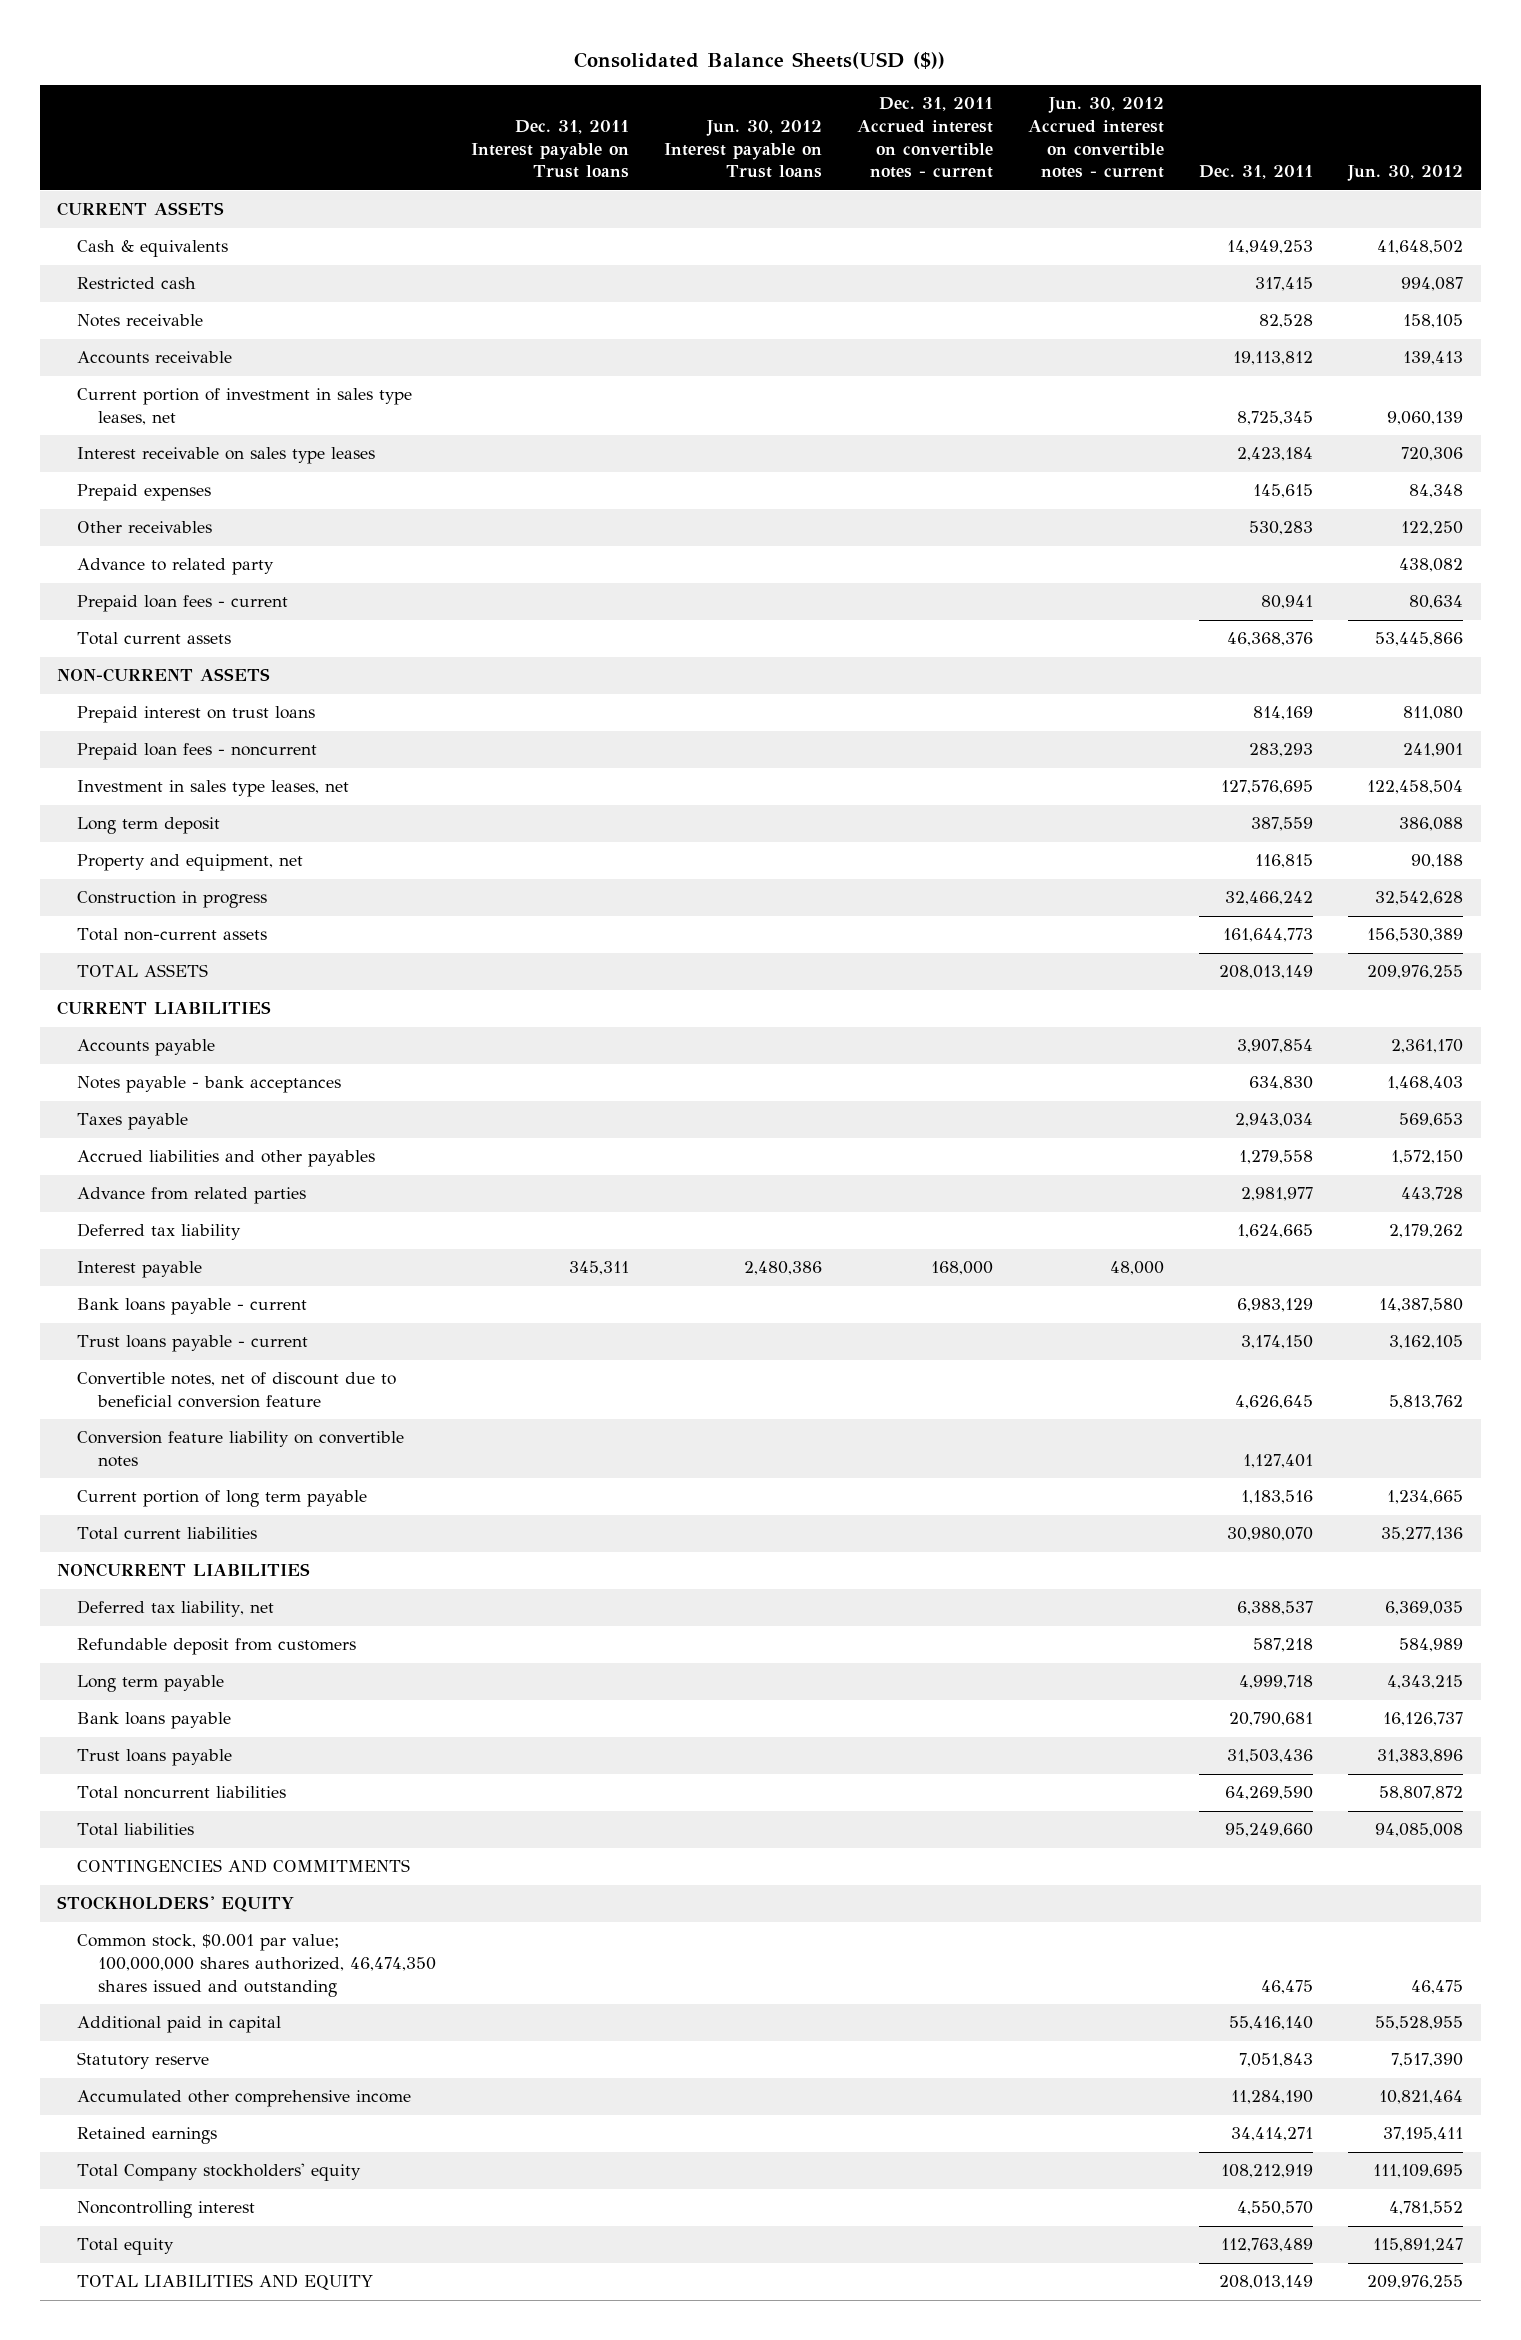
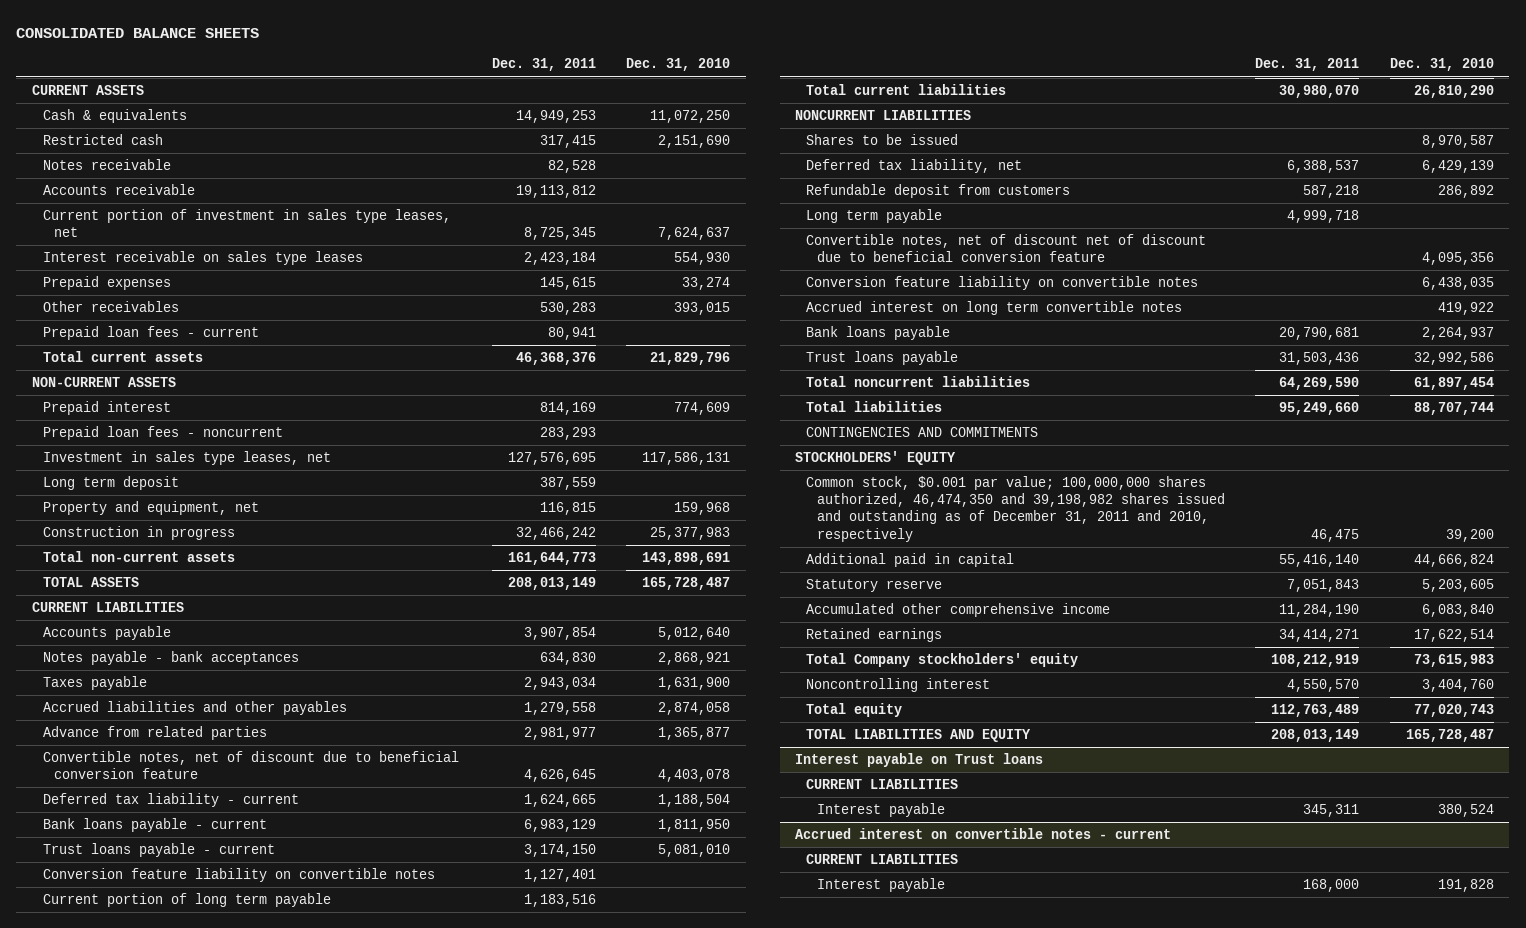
- Consolidated Balance Sheets(USD ($))
+ CONSOLIDATED BALANCE SHEETS
- | Dec. 31, 2011 Interest payable on Trust loans | Jun. 30, 2012 Interest payable on Trust loans | Dec. 31, 2011 Accrued interest on convertible notes - current | Jun. 30, 2012 Accrued interest on convertible notes - current | Dec. 31, 2011 | Jun. 30, 2012
+ | Dec. 31, 2011 | Dec. 31, 2010
- Advance to related party | | | | | | 438,082
- Prepaid interest on trust loans | | | | | 814,169 | 811,080
+ Prepaid interest | 814,169 | 774,609
- Deferred tax liability | | | | | 1,624,665 | 2,179,262
- Interest payable | 345,311 | 2,480,386 | 168,000 | 48,000 | |
moved up: Convertible notes, net of discount due to beneficial conversion feature | 4,626,645 | 4,403,078
+ Deferred tax liability - current | 1,624,665 | 1,188,504
+ Shares to be issued | | 8,970,587
+ Convertible notes, net of discount net of discount due to beneficial conversion feature | | 4,095,356
+ Conversion feature liability on convertible notes | | 6,438,035
+ Accrued interest on long term convertible notes | | 419,922
- Common stock, $0.001 par value; 100,000,000 shares authorized, 46,474,350 shares issued and outstanding | | | | | 46,475 | 46,475
+ Common stock, $0.001 par value; 100,000,000 shares authorized, 46,474,350 and 39,198,982 shares issued and outstanding as of December 31, 2011 and 2010, respectively | 46,475 | 39,200
+ Interest payable on Trust loans
+ CURRENT LIABILITIES
+ Interest payable | 345,311 | 380,524
+ Accrued interest on convertible notes - current
+ CURRENT LIABILITIES
+ Interest payable | 168,000 | 191,828

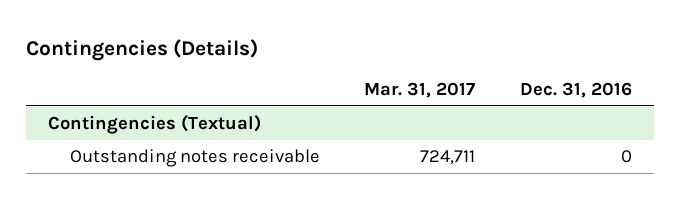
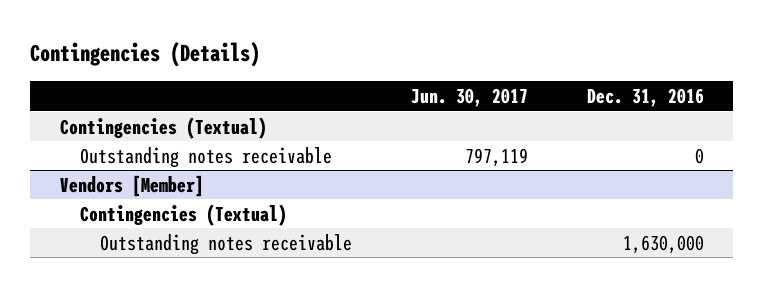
- | Mar. 31, 2017 | Dec. 31, 2016
+ | Jun. 30, 2017 | Dec. 31, 2016
+ Vendors [Member]
+ Contingencies (Textual)
+ Outstanding notes receivable | | 1,630,000

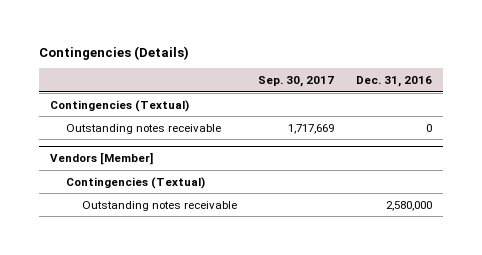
- | Jun. 30, 2017 | Dec. 31, 2016
+ | Sep. 30, 2017 | Dec. 31, 2016
@ Vendors [Member]
- Outstanding notes receivable | | 1,630,000
+ Outstanding notes receivable | | 2,580,000

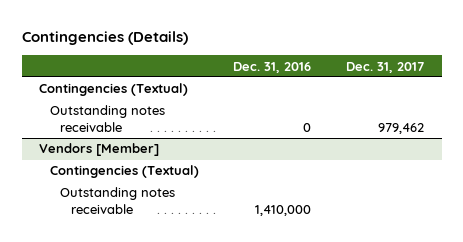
- | Sep. 30, 2017 | Dec. 31, 2016
+ | Dec. 31, 2016 | Dec. 31, 2017
@ Vendors [Member]
- Outstanding notes receivable | | 2,580,000
+ Outstanding notes receivable | 1,410,000 |

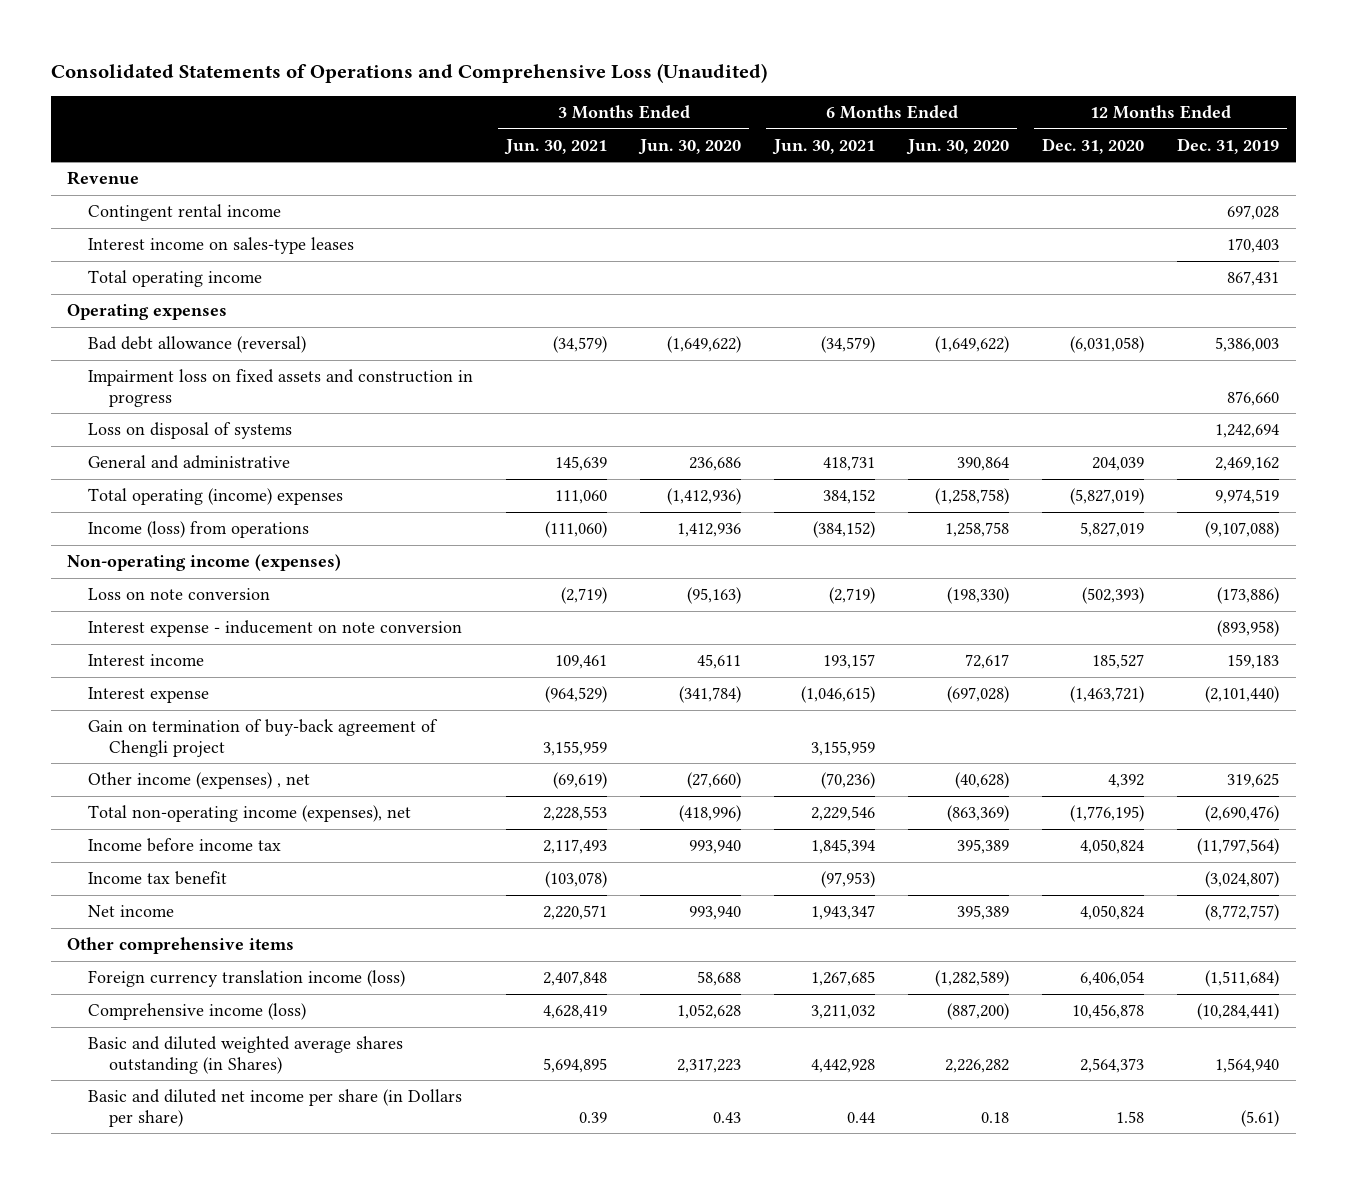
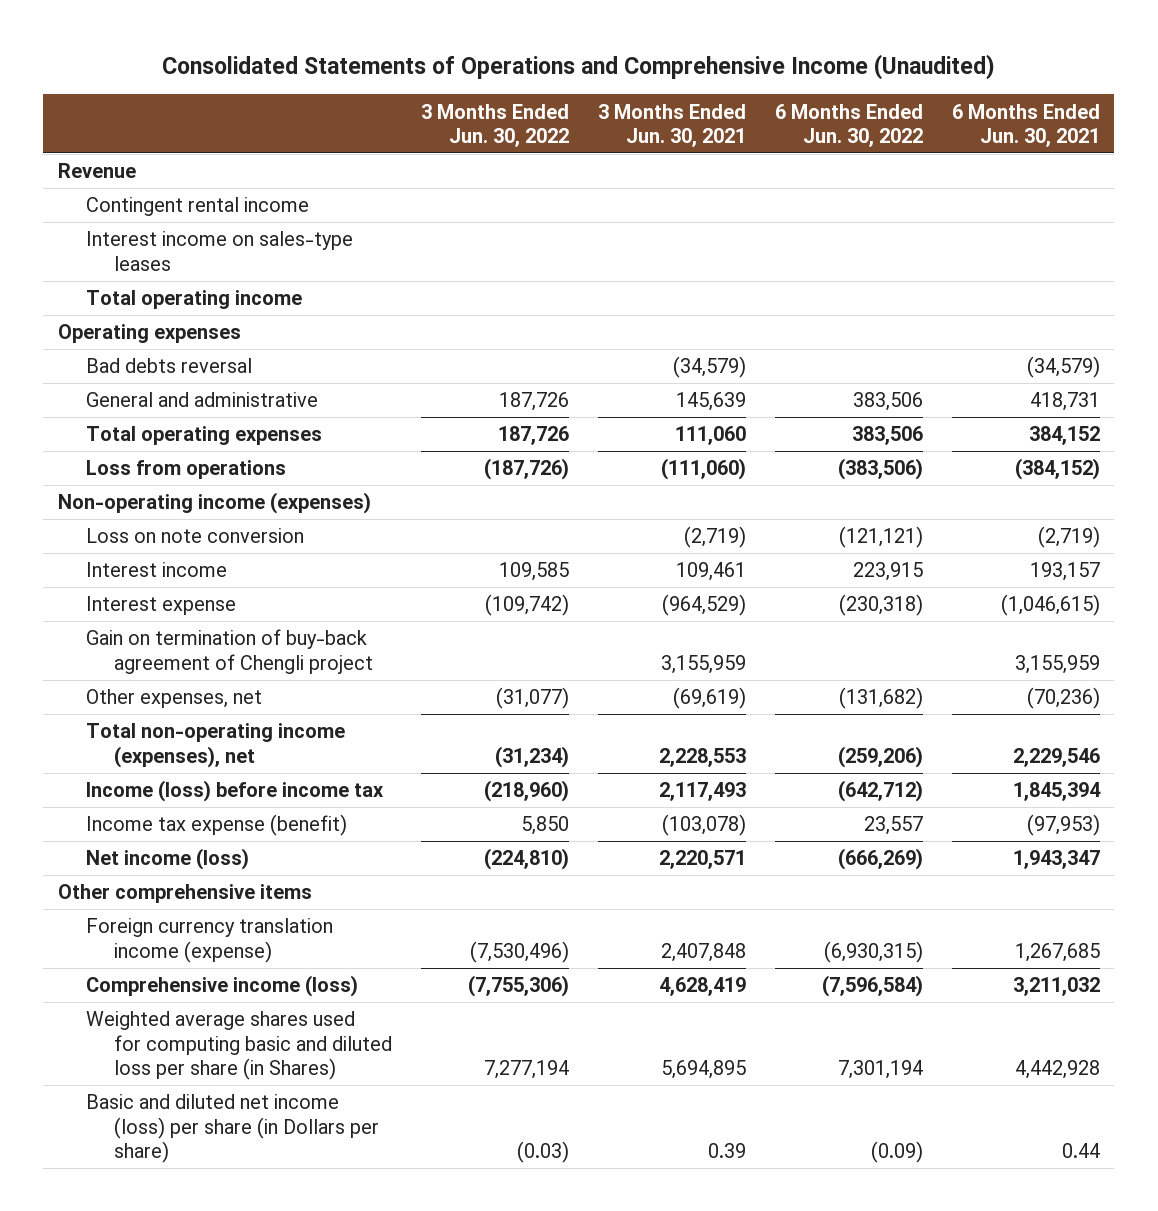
- Consolidated Statements of Operations and Comprehensive Loss (Unaudited)
+ Consolidated Statements of Operations and Comprehensive Income (Unaudited)
- | 3 Months Ended Jun. 30, 2021 | 3 Months Ended Jun. 30, 2020 | 6 Months Ended Jun. 30, 2021 | 6 Months Ended Jun. 30, 2020 | 12 Months Ended Dec. 31, 2020 | 12 Months Ended Dec. 31, 2019
+ | 3 Months Ended Jun. 30, 2022 | 3 Months Ended Jun. 30, 2021 | 6 Months Ended Jun. 30, 2022 | 6 Months Ended Jun. 30, 2021
- Bad debt allowance (reversal) | (34,579) | (1,649,622) | (34,579) | (1,649,622) | (6,031,058) | 5,386,003
- Impairment loss on fixed assets and construction in progress | | | | | | 876,660
- Loss on disposal of systems | | | | | | 1,242,694
+ Bad debts reversal | | (34,579) | | (34,579)
- Total operating (income) expenses | 111,060 | (1,412,936) | 384,152 | (1,258,758) | (5,827,019) | 9,974,519
- Income (loss) from operations | (111,060) | 1,412,936 | (384,152) | 1,258,758 | 5,827,019 | (9,107,088)
+ Total operating expenses | 187,726 | 111,060 | 383,506 | 384,152
+ Loss from operations | (187,726) | (111,060) | (383,506) | (384,152)
- Interest expense - inducement on note conversion | | | | | | (893,958)
- Other income (expenses) , net | (69,619) | (27,660) | (70,236) | (40,628) | 4,392 | 319,625
+ Other expenses, net | (31,077) | (69,619) | (131,682) | (70,236)
- Income before income tax | 2,117,493 | 993,940 | 1,845,394 | 395,389 | 4,050,824 | (11,797,564)
- Income tax benefit | (103,078) | | (97,953) | | | (3,024,807)
- Net income | 2,220,571 | 993,940 | 1,943,347 | 395,389 | 4,050,824 | (8,772,757)
+ Income (loss) before income tax | (218,960) | 2,117,493 | (642,712) | 1,845,394
+ Income tax expense (benefit) | 5,850 | (103,078) | 23,557 | (97,953)
+ Net income (loss) | (224,810) | 2,220,571 | (666,269) | 1,943,347
- Foreign currency translation income (loss) | 2,407,848 | 58,688 | 1,267,685 | (1,282,589) | 6,406,054 | (1,511,684)
+ Foreign currency translation income (expense) | (7,530,496) | 2,407,848 | (6,930,315) | 1,267,685
- Basic and diluted weighted average shares outstanding (in Shares) | 5,694,895 | 2,317,223 | 4,442,928 | 2,226,282 | 2,564,373 | 1,564,940
- Basic and diluted net income per share (in Dollars per share) | 0.39 | 0.43 | 0.44 | 0.18 | 1.58 | (5.61)
+ Weighted average shares used for computing basic and diluted loss per share (in Shares) | 7,277,194 | 5,694,895 | 7,301,194 | 4,442,928
+ Basic and diluted net income (loss) per share (in Dollars per share) | (0.03) | 0.39 | (0.09) | 0.44

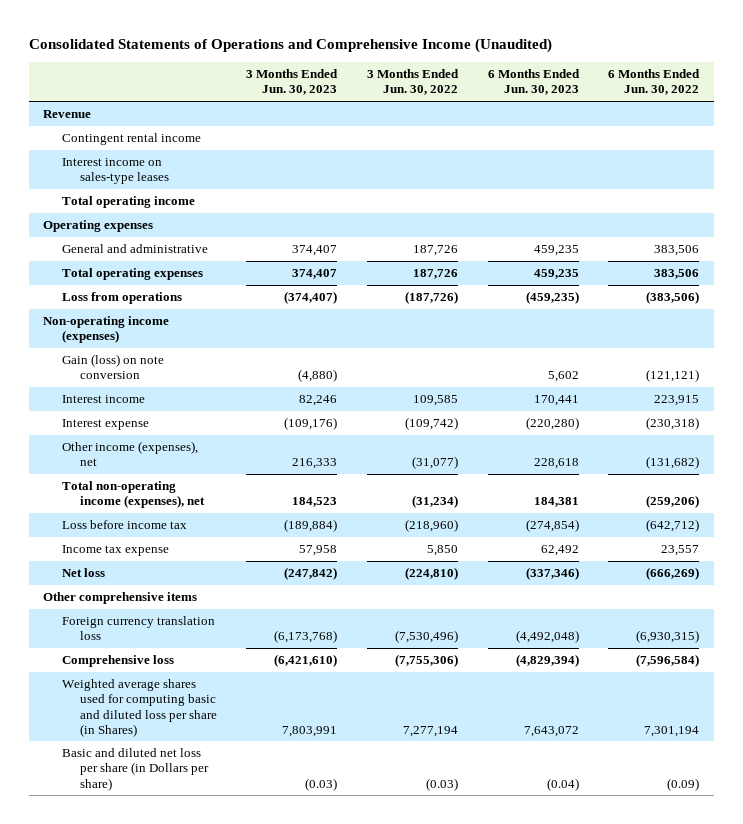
- | 3 Months Ended Jun. 30, 2022 | 3 Months Ended Jun. 30, 2021 | 6 Months Ended Jun. 30, 2022 | 6 Months Ended Jun. 30, 2021
+ | 3 Months Ended Jun. 30, 2023 | 3 Months Ended Jun. 30, 2022 | 6 Months Ended Jun. 30, 2023 | 6 Months Ended Jun. 30, 2022
- Bad debts reversal | | (34,579) | | (34,579)
- Loss on note conversion | | (2,719) | (121,121) | (2,719)
+ Gain (loss) on note conversion | (4,880) | | 5,602 | (121,121)
- Gain on termination of buy-back agreement of Chengli project | | 3,155,959 | | 3,155,959
- Other expenses, net | (31,077) | (69,619) | (131,682) | (70,236)
+ Other income (expenses), net | 216,333 | (31,077) | 228,618 | (131,682)
- Income (loss) before income tax | (218,960) | 2,117,493 | (642,712) | 1,845,394
- Income tax expense (benefit) | 5,850 | (103,078) | 23,557 | (97,953)
- Net income (loss) | (224,810) | 2,220,571 | (666,269) | 1,943,347
+ Loss before income tax | (189,884) | (218,960) | (274,854) | (642,712)
+ Income tax expense | 57,958 | 5,850 | 62,492 | 23,557
+ Net loss | (247,842) | (224,810) | (337,346) | (666,269)
- Foreign currency translation income (expense) | (7,530,496) | 2,407,848 | (6,930,315) | 1,267,685
- Comprehensive income (loss) | (7,755,306) | 4,628,419 | (7,596,584) | 3,211,032
+ Foreign currency translation loss | (6,173,768) | (7,530,496) | (4,492,048) | (6,930,315)
+ Comprehensive loss | (6,421,610) | (7,755,306) | (4,829,394) | (7,596,584)
- Basic and diluted net income (loss) per share (in Dollars per share) | (0.03) | 0.39 | (0.09) | 0.44
+ Basic and diluted net loss per share (in Dollars per share) | (0.03) | (0.03) | (0.04) | (0.09)

